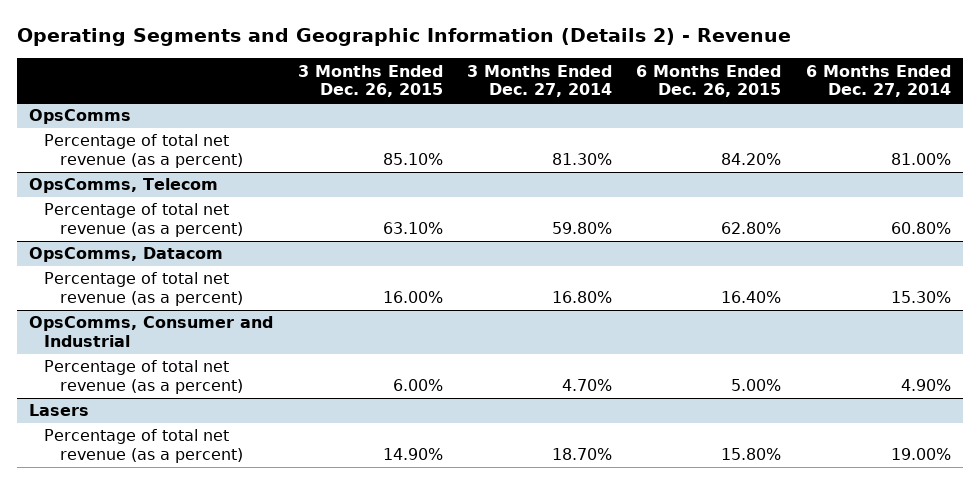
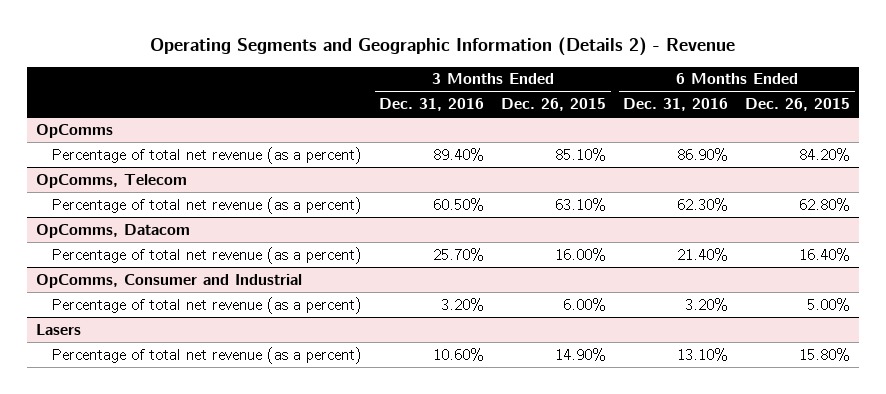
- | 3 Months Ended Dec. 26, 2015 | 3 Months Ended Dec. 27, 2014 | 6 Months Ended Dec. 26, 2015 | 6 Months Ended Dec. 27, 2014
+ | 3 Months Ended Dec. 31, 2016 | 3 Months Ended Dec. 26, 2015 | 6 Months Ended Dec. 31, 2016 | 6 Months Ended Dec. 26, 2015
- OpsComms
+ OpComms
- OpsComms, Telecom
+ OpComms, Telecom
- OpsComms, Datacom
+ OpComms, Datacom
- OpsComms, Consumer and Industrial
+ OpComms, Consumer and Industrial

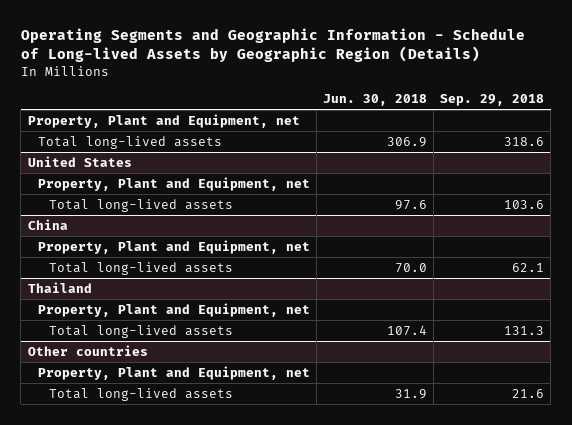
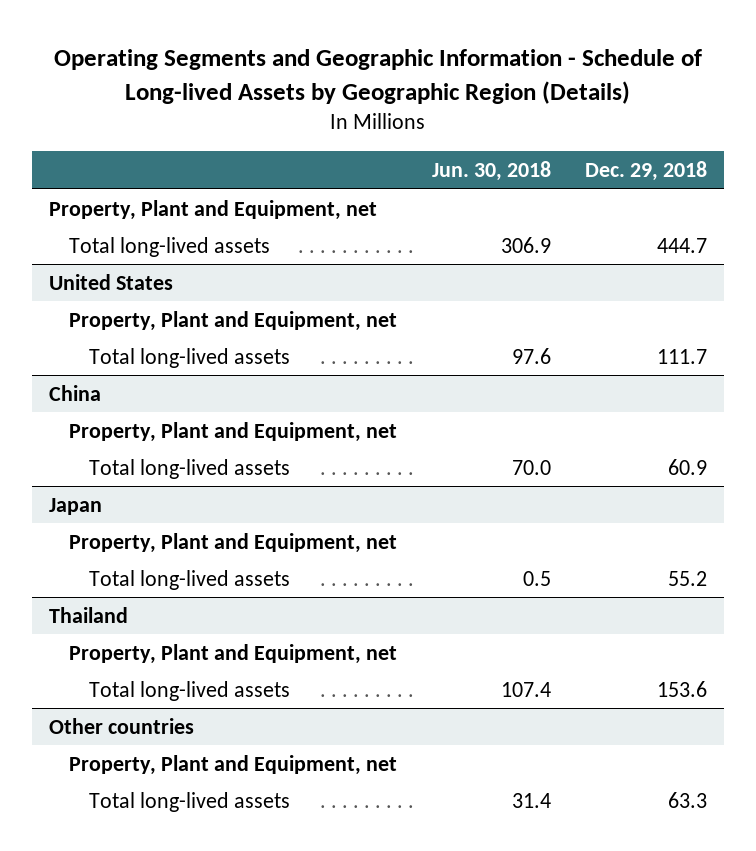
- | Jun. 30, 2018 | Sep. 29, 2018
+ | Jun. 30, 2018 | Dec. 29, 2018
+ Japan
+ Property, Plant and Equipment, net
+ Total long-lived assets | 0.5 | 55.2
@ Other countries
- Total long-lived assets | 31.9 | 21.6
+ Total long-lived assets | 31.4 | 63.3

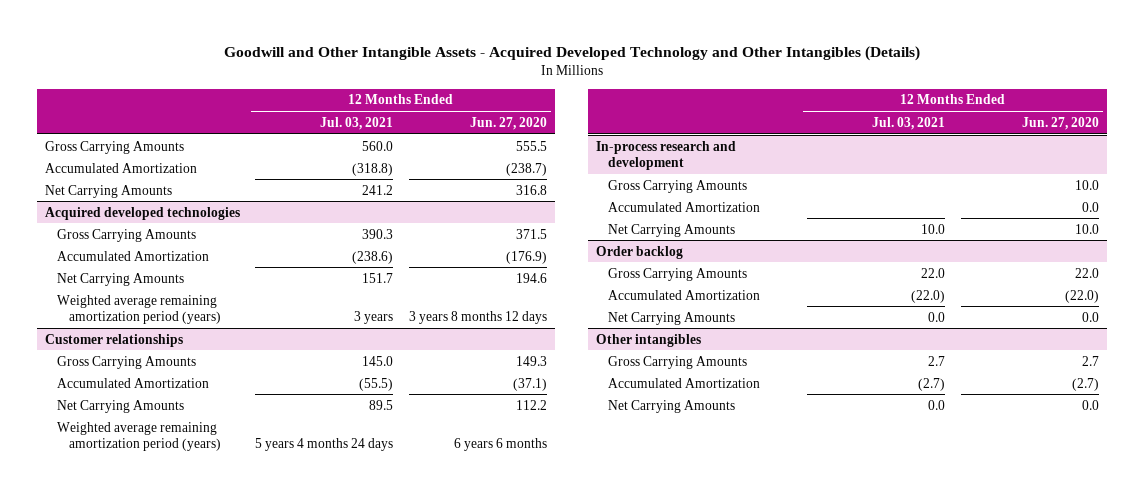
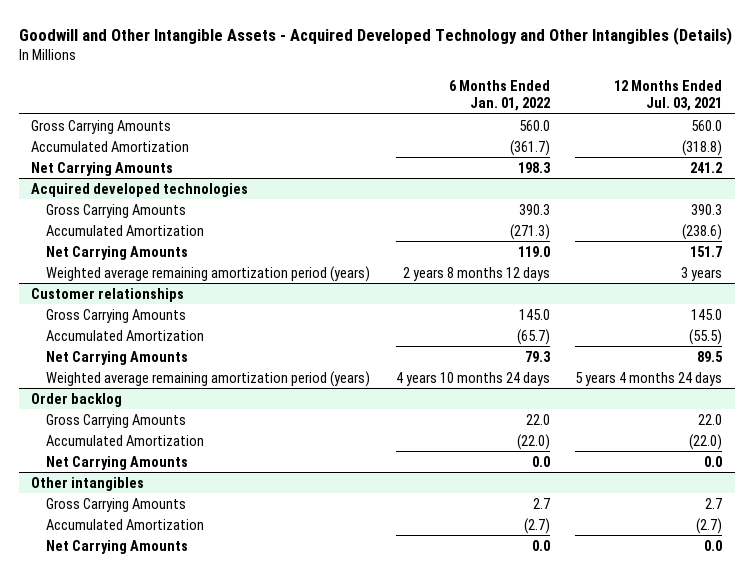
- | 12 Months Ended Jul. 03, 2021 | 12 Months Ended Jun. 27, 2020
+ | 6 Months Ended Jan. 01, 2022 | 12 Months Ended Jul. 03, 2021
- In-process research and development
- Gross Carrying Amounts | | 10.0
- Accumulated Amortization | | 0.0
- Net Carrying Amounts | 10.0 | 10.0

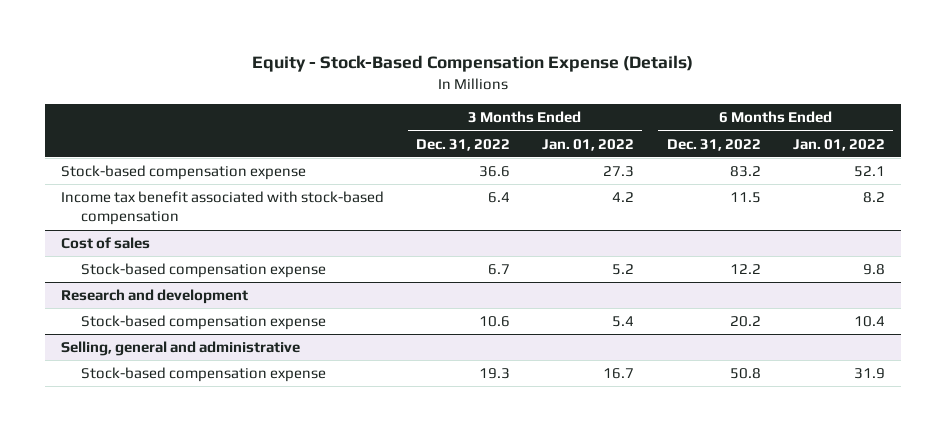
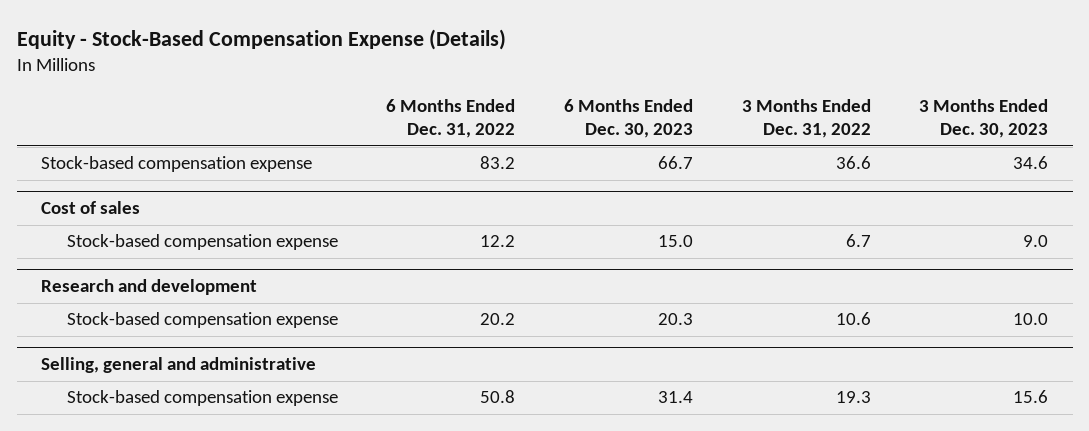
- | 3 Months Ended Dec. 31, 2022 | 3 Months Ended Jan. 01, 2022 | 6 Months Ended Dec. 31, 2022 | 6 Months Ended Jan. 01, 2022
+ | 6 Months Ended Dec. 31, 2022 | 6 Months Ended Dec. 30, 2023 | 3 Months Ended Dec. 31, 2022 | 3 Months Ended Dec. 30, 2023
- Income tax benefit associated with stock-based compensation | 6.4 | 4.2 | 11.5 | 8.2

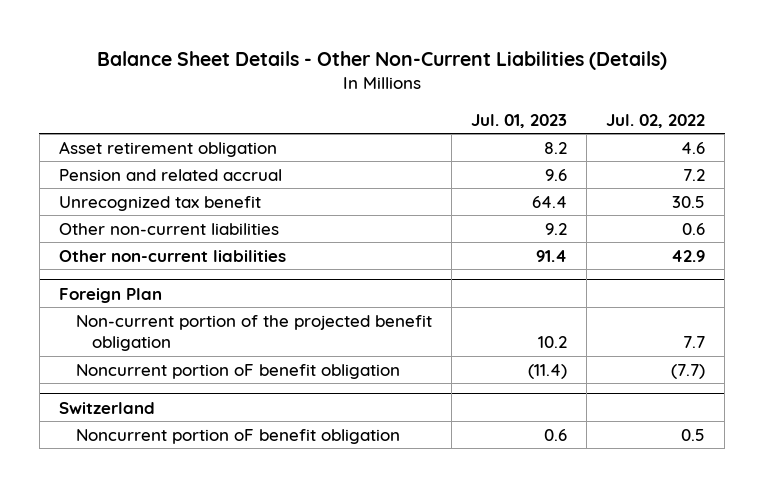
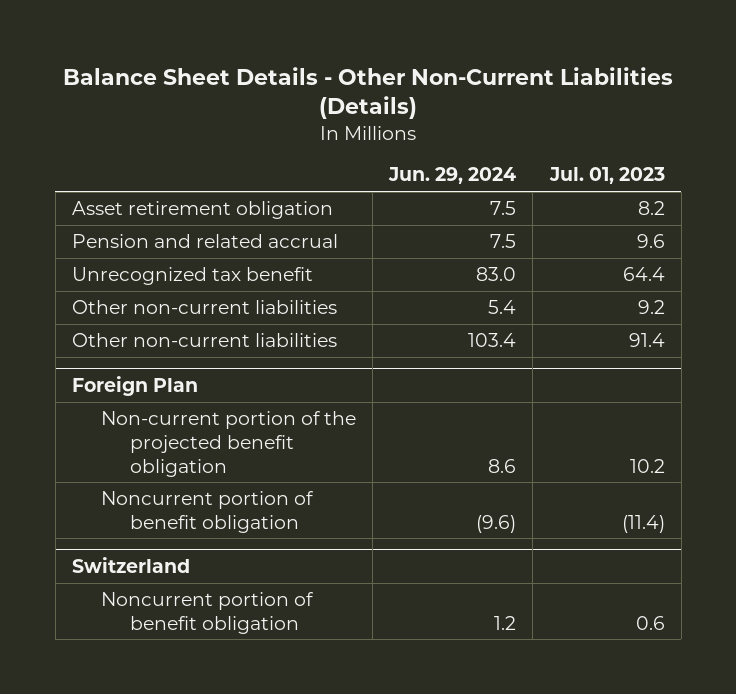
- | Jul. 01, 2023 | Jul. 02, 2022
+ | Jun. 29, 2024 | Jul. 01, 2023
@ Foreign Plan
- Noncurrent portion oF benefit obligation | (11.4) | (7.7)
+ Noncurrent portion of benefit obligation | (9.6) | (11.4)
@ Switzerland
- Noncurrent portion oF benefit obligation | 0.6 | 0.5
+ Noncurrent portion of benefit obligation | 1.2 | 0.6

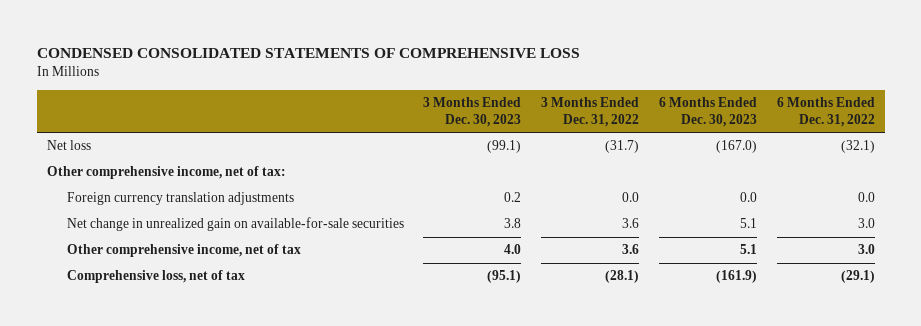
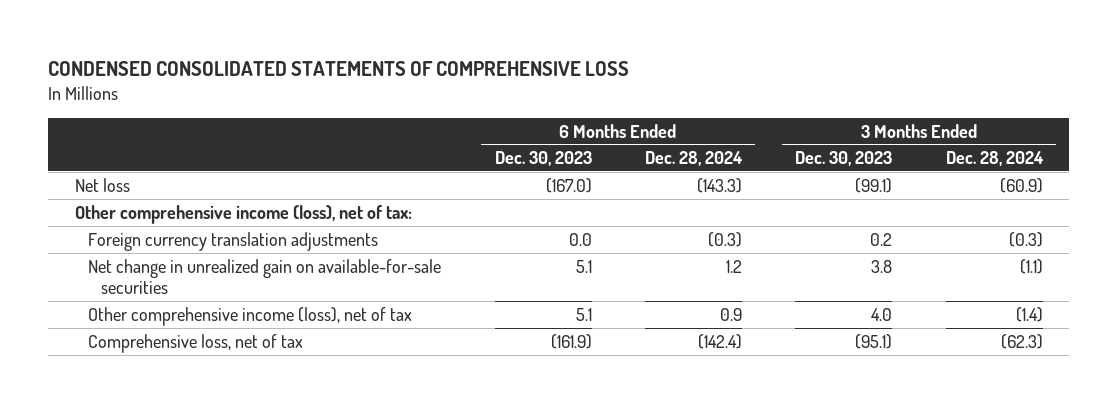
- | 3 Months Ended Dec. 30, 2023 | 3 Months Ended Dec. 31, 2022 | 6 Months Ended Dec. 30, 2023 | 6 Months Ended Dec. 31, 2022
+ | 6 Months Ended Dec. 30, 2023 | 6 Months Ended Dec. 28, 2024 | 3 Months Ended Dec. 30, 2023 | 3 Months Ended Dec. 28, 2024
- Other comprehensive income, net of tax:
+ Other comprehensive income (loss), net of tax:
- Other comprehensive income, net of tax | 4.0 | 3.6 | 5.1 | 3.0
+ Other comprehensive income (loss), net of tax | 5.1 | 0.9 | 4.0 | (1.4)

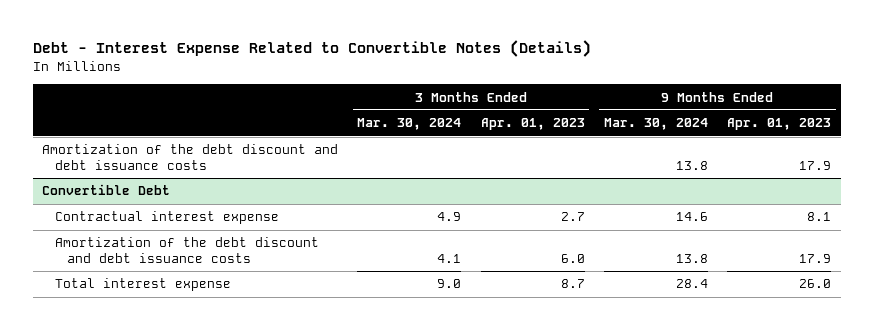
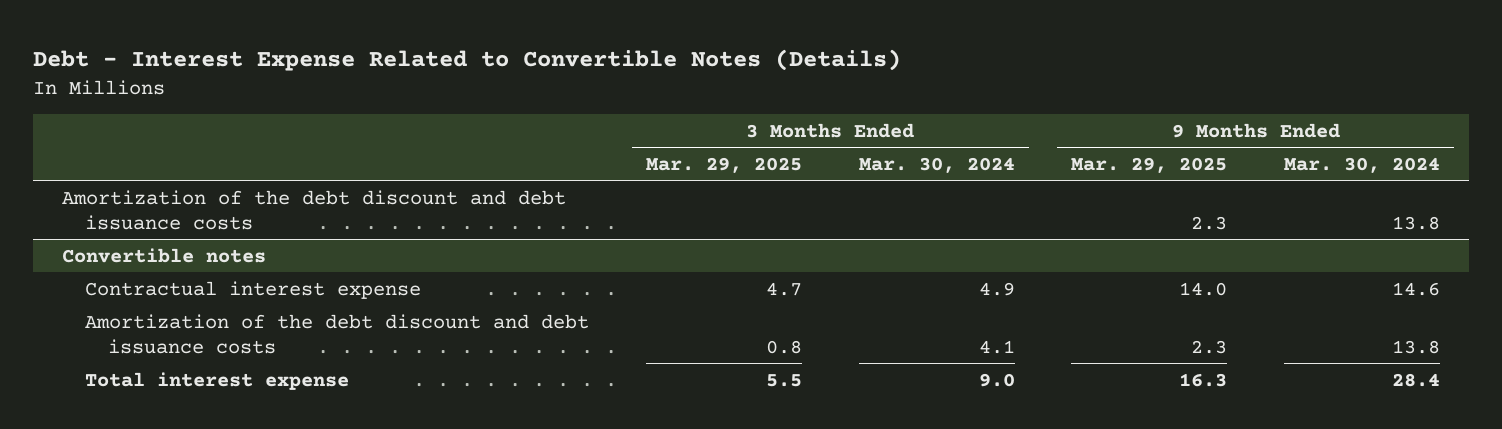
- | 3 Months Ended Mar. 30, 2024 | 3 Months Ended Apr. 01, 2023 | 9 Months Ended Mar. 30, 2024 | 9 Months Ended Apr. 01, 2023
+ | 3 Months Ended Mar. 29, 2025 | 3 Months Ended Mar. 30, 2024 | 9 Months Ended Mar. 29, 2025 | 9 Months Ended Mar. 30, 2024
- Convertible Debt
+ Convertible notes

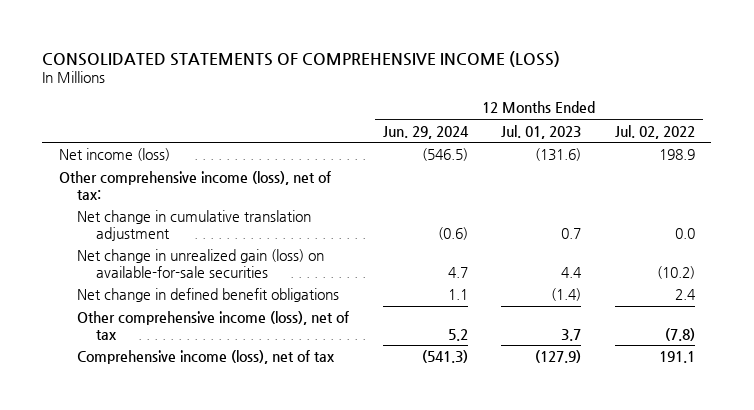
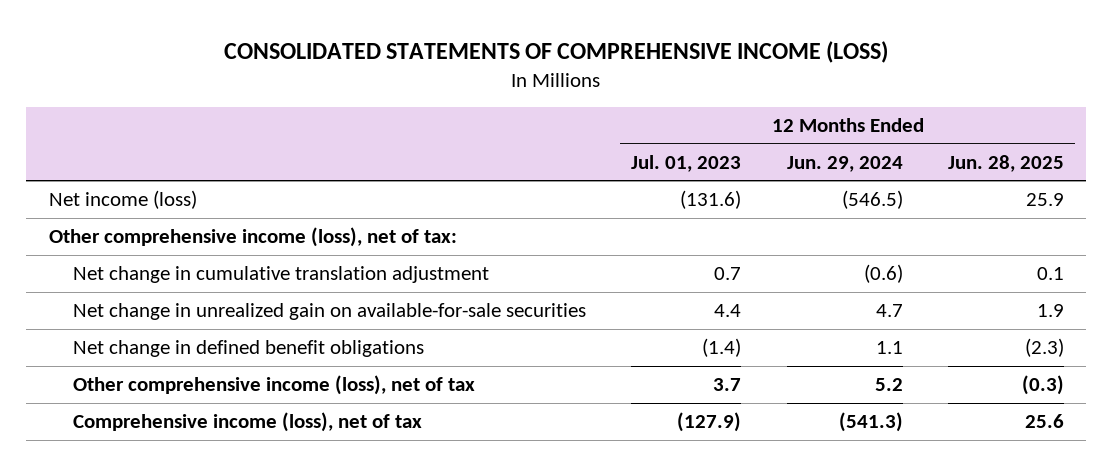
- | 12 Months Ended Jun. 29, 2024 | 12 Months Ended Jul. 01, 2023 | 12 Months Ended Jul. 02, 2022
+ | 12 Months Ended Jul. 01, 2023 | 12 Months Ended Jun. 29, 2024 | 12 Months Ended Jun. 28, 2025
- Net change in unrealized gain (loss) on available-for-sale securities | 4.7 | 4.4 | (10.2)
+ Net change in unrealized gain on available-for-sale securities | 4.4 | 4.7 | 1.9

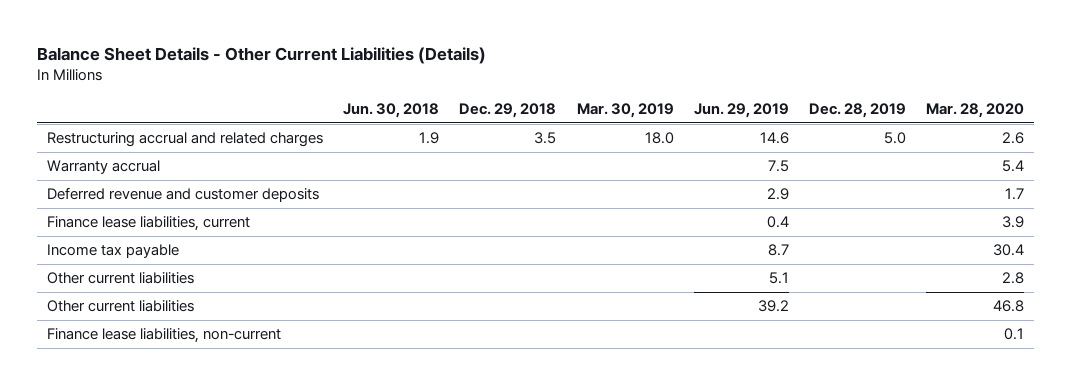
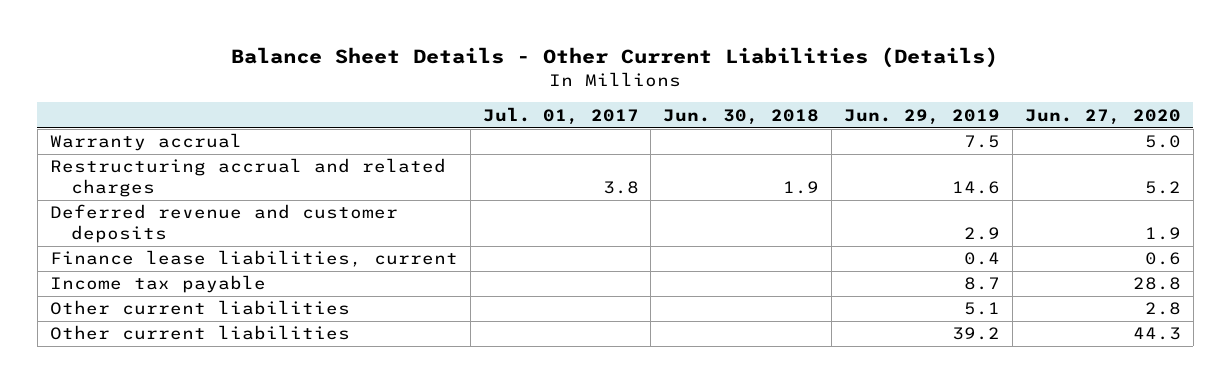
- | Jun. 30, 2018 | Dec. 29, 2018 | Mar. 30, 2019 | Jun. 29, 2019 | Dec. 28, 2019 | Mar. 28, 2020
+ | Jul. 01, 2017 | Jun. 30, 2018 | Jun. 29, 2019 | Jun. 27, 2020
moved down: Restructuring accrual and related charges | 3.8 | 1.9 | 14.6 | 5.2
- Finance lease liabilities, non-current | | | | | | 0.1

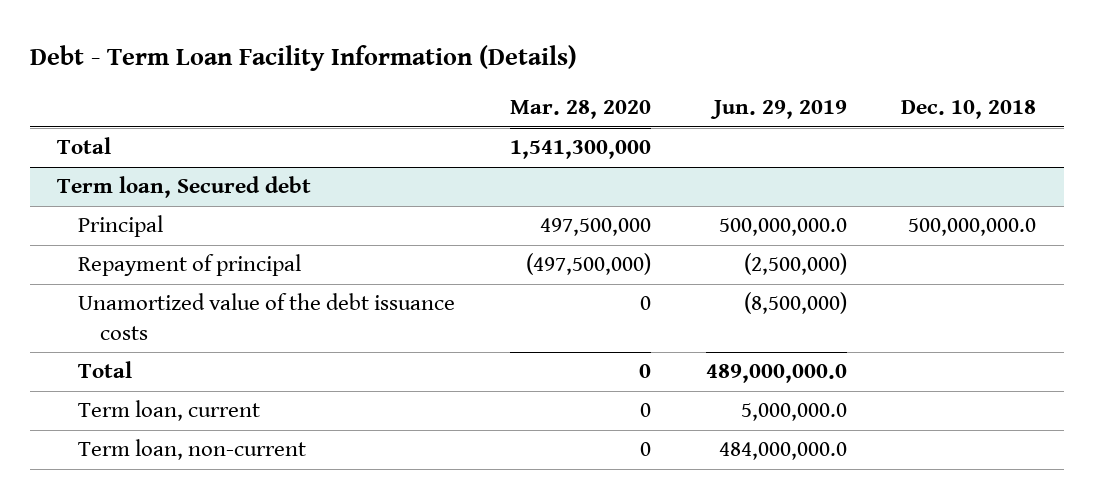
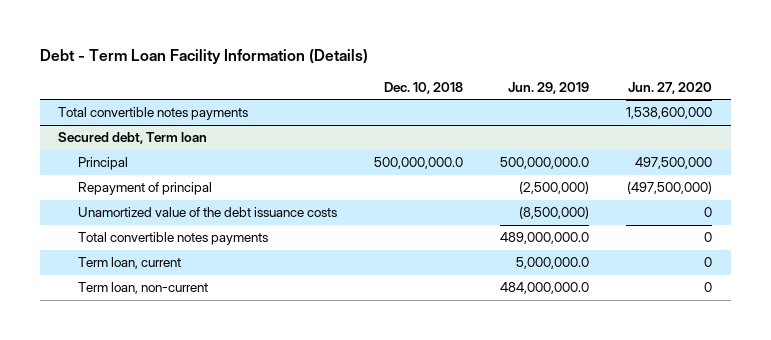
- | Mar. 28, 2020 | Jun. 29, 2019 | Dec. 10, 2018
+ | Dec. 10, 2018 | Jun. 29, 2019 | Jun. 27, 2020
- Total | 1,541,300,000 | |
- Term loan, Secured debt
+ Total convertible notes payments | | | 1,538,600,000
+ Secured debt, Term loan
- Total | 0 | 489,000,000.0 |
+ Total convertible notes payments | | 489,000,000.0 | 0

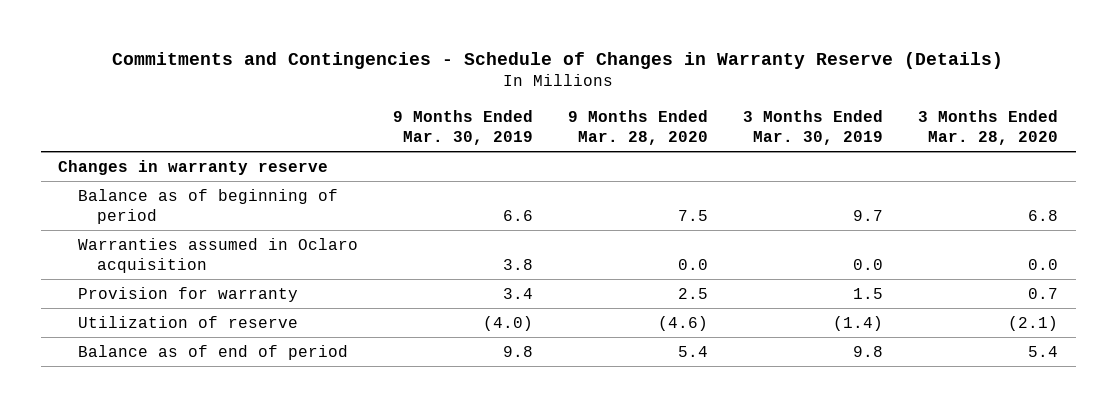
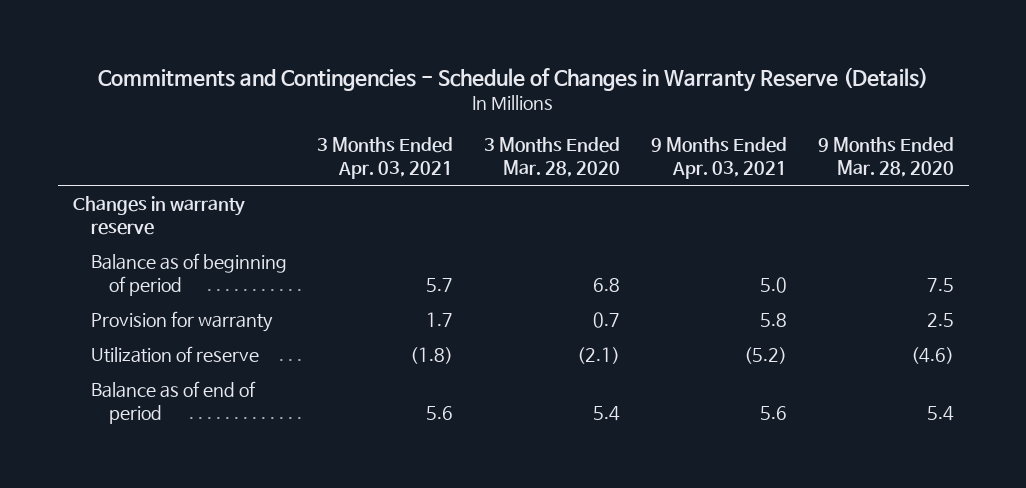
- | 9 Months Ended Mar. 30, 2019 | 9 Months Ended Mar. 28, 2020 | 3 Months Ended Mar. 30, 2019 | 3 Months Ended Mar. 28, 2020
+ | 3 Months Ended Apr. 03, 2021 | 3 Months Ended Mar. 28, 2020 | 9 Months Ended Apr. 03, 2021 | 9 Months Ended Mar. 28, 2020
- Warranties assumed in Oclaro acquisition | 3.8 | 0.0 | 0.0 | 0.0

